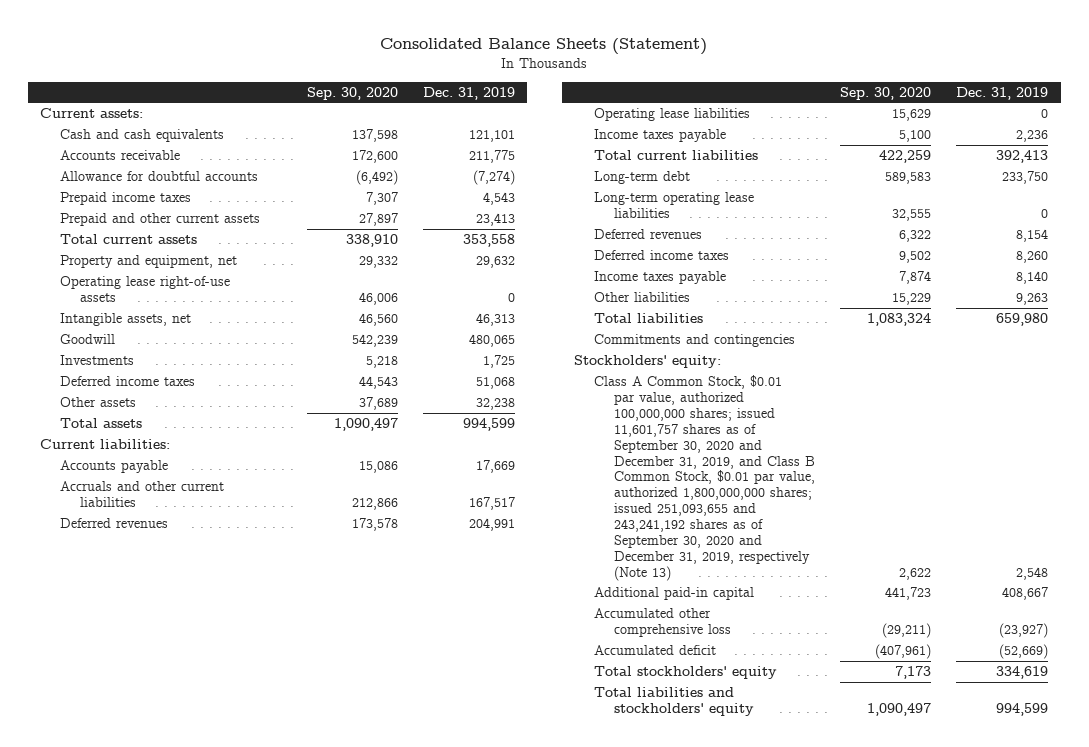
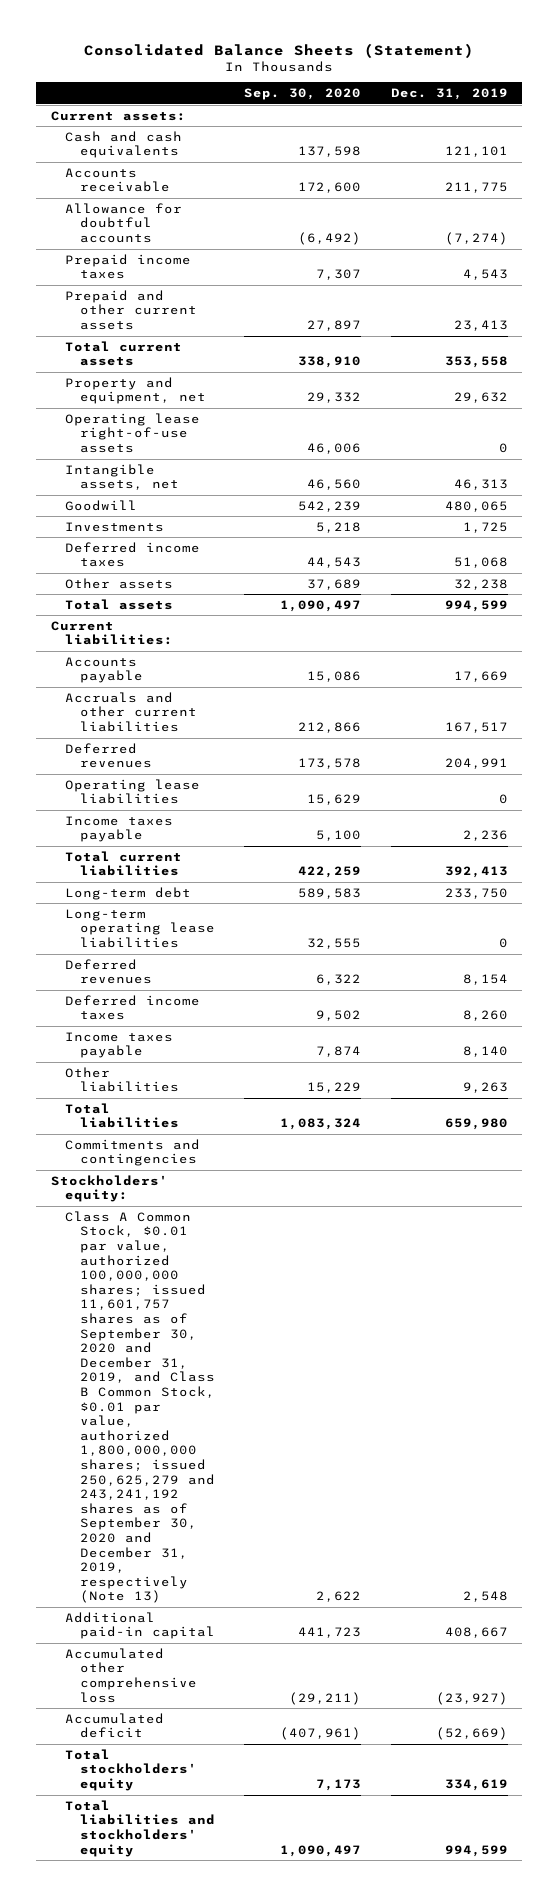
- Class A Common Stock, $0.01 par value, authorized 100,000,000 shares; issued 11,601,757 shares as of September 30, 2020 and December 31, 2019, and Class B Common Stock, $0.01 par value, authorized 1,800,000,000 shares; issued 251,093,655 and 243,241,192 shares as of September 30, 2020 and December 31, 2019, respectively (Note 13) | 2,622 | 2,548
+ Class A Common Stock, $0.01 par value, authorized 100,000,000 shares; issued 11,601,757 shares as of September 30, 2020 and December 31, 2019, and Class B Common Stock, $0.01 par value, authorized 1,800,000,000 shares; issued 250,625,279 and 243,241,192 shares as of September 30, 2020 and December 31, 2019, respectively (Note 13) | 2,622 | 2,548

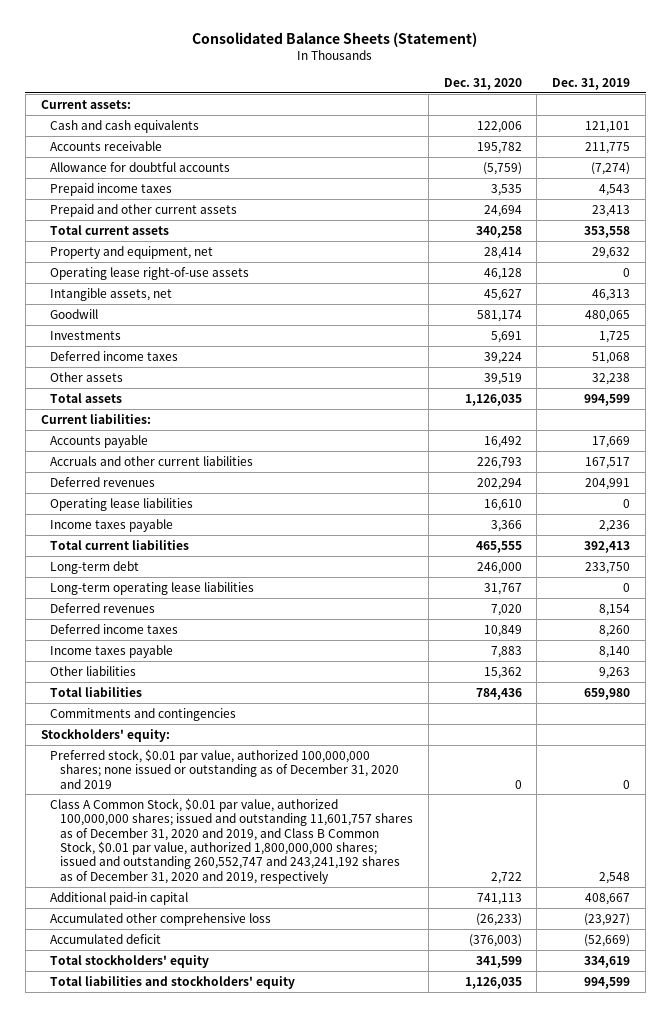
- | Sep. 30, 2020 | Dec. 31, 2019
+ | Dec. 31, 2020 | Dec. 31, 2019
- Class A Common Stock, $0.01 par value, authorized 100,000,000 shares; issued 11,601,757 shares as of September 30, 2020 and December 31, 2019, and Class B Common Stock, $0.01 par value, authorized 1,800,000,000 shares; issued 250,625,279 and 243,241,192 shares as of September 30, 2020 and December 31, 2019, respectively (Note 13) | 2,622 | 2,548
+ Preferred stock, $0.01 par value, authorized 100,000,000 shares; none issued or outstanding as of December 31, 2020 and 2019 | 0 | 0
+ Class A Common Stock, $0.01 par value, authorized 100,000,000 shares; issued and outstanding 11,601,757 shares as of December 31, 2020 and 2019, and Class B Common Stock, $0.01 par value, authorized 1,800,000,000 shares; issued and outstanding 260,552,747 and 243,241,192 shares as of December 31, 2020 and 2019, respectively | 2,722 | 2,548

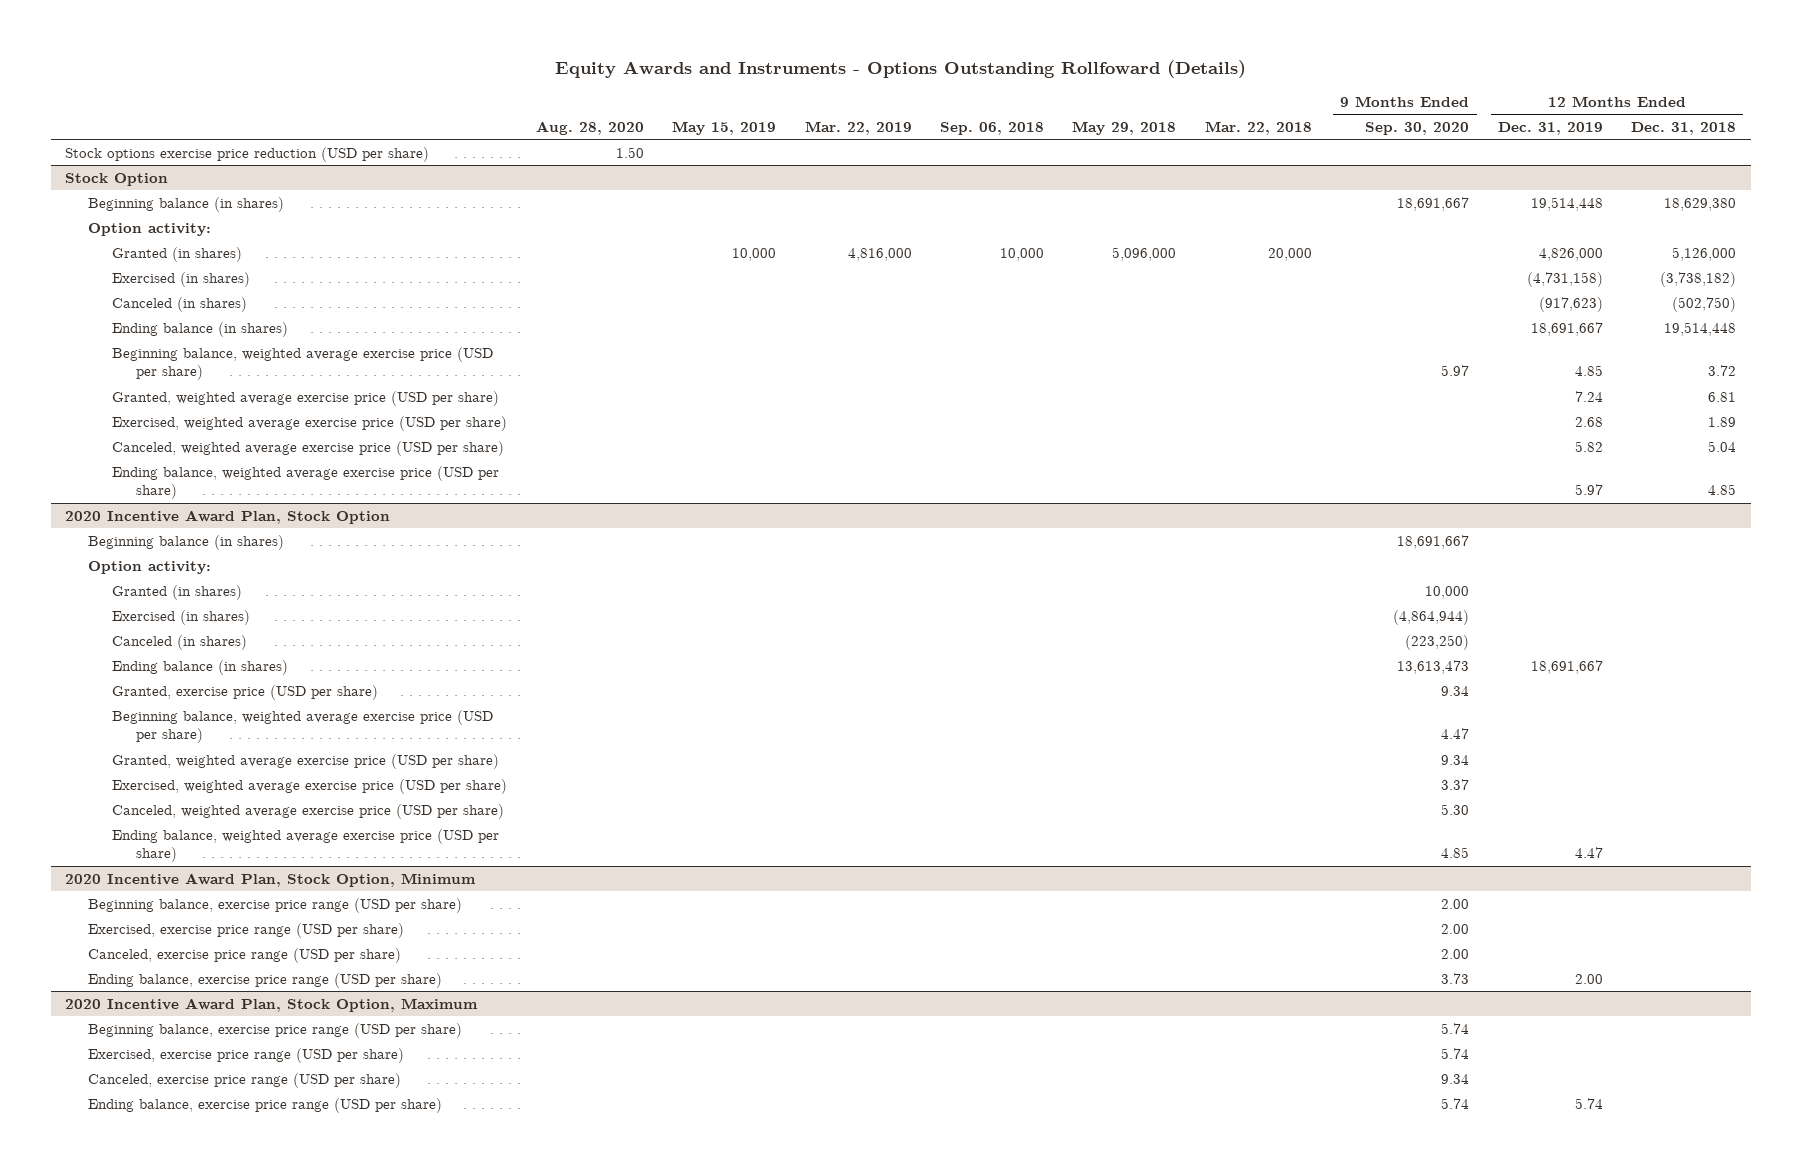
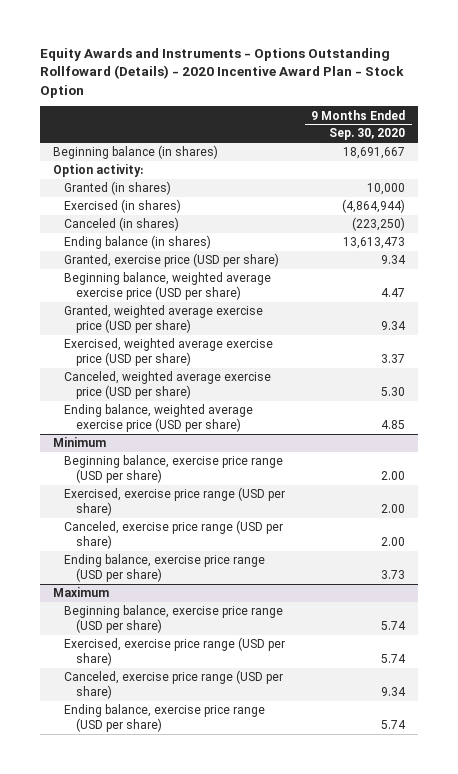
- Equity Awards and Instruments - Options Outstanding Rollfoward (Details)
+ Equity Awards and Instruments - Options Outstanding Rollfoward (Details) - 2020 Incentive Award Plan - Stock Option
- | Aug. 28, 2020 | May 15, 2019 | Mar. 22, 2019 | Sep. 06, 2018 | May 29, 2018 | Mar. 22, 2018 | 9 Months Ended Sep. 30, 2020 | 12 Months Ended Dec. 31, 2019 | 12 Months Ended Dec. 31, 2018
+ | 9 Months Ended Sep. 30, 2020
- Stock options exercise price reduction (USD per share) | 1.50 | | | | | | | |
- Stock Option
- Granted (in shares) | | 10,000 | 4,816,000 | 10,000 | 5,096,000 | 20,000 | | 4,826,000 | 5,126,000
- Exercised (in shares) | | | | | | | | (4,731,158) | (3,738,182)
- Canceled (in shares) | | | | | | | | (917,623) | (502,750)
- Ending balance (in shares) | | | | | | | | 18,691,667 | 19,514,448
- Beginning balance, weighted average exercise price (USD per share) | | | | | | | 5.97 | 4.85 | 3.72
- Granted, weighted average exercise price (USD per share) | | | | | | | | 7.24 | 6.81
- Exercised, weighted average exercise price (USD per share) | | | | | | | | 2.68 | 1.89
- Canceled, weighted average exercise price (USD per share) | | | | | | | | 5.82 | 5.04
- Ending balance, weighted average exercise price (USD per share) | | | | | | | | 5.97 | 4.85
- 2020 Incentive Award Plan, Stock Option
- Beginning balance (in shares) | | | | | | | 18,691,667 | |
- Option activity:
- 2020 Incentive Award Plan, Stock Option, Minimum
+ Minimum
- 2020 Incentive Award Plan, Stock Option, Maximum
+ Maximum

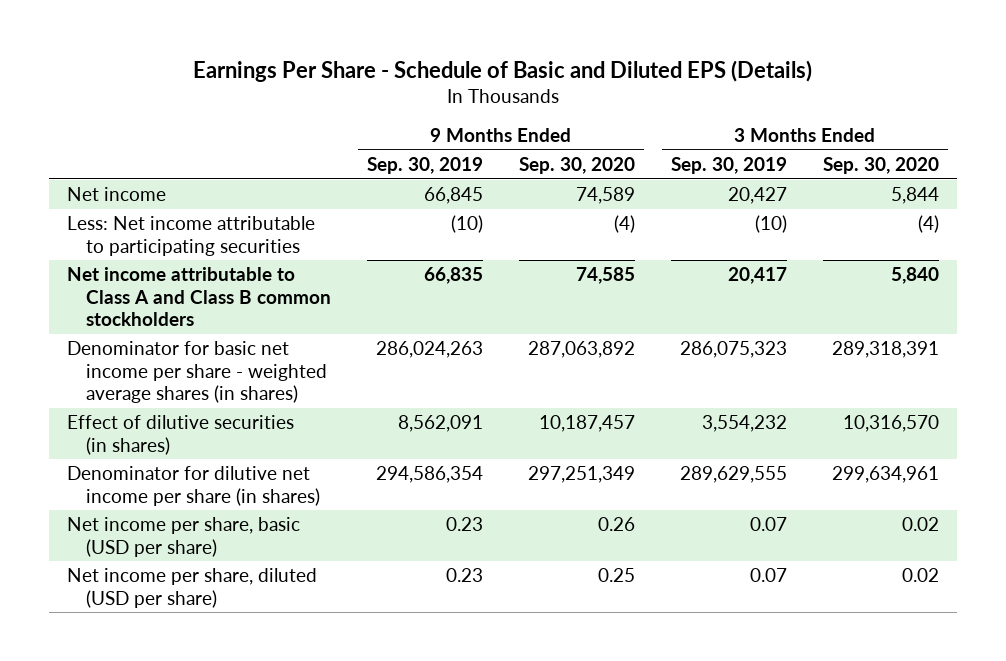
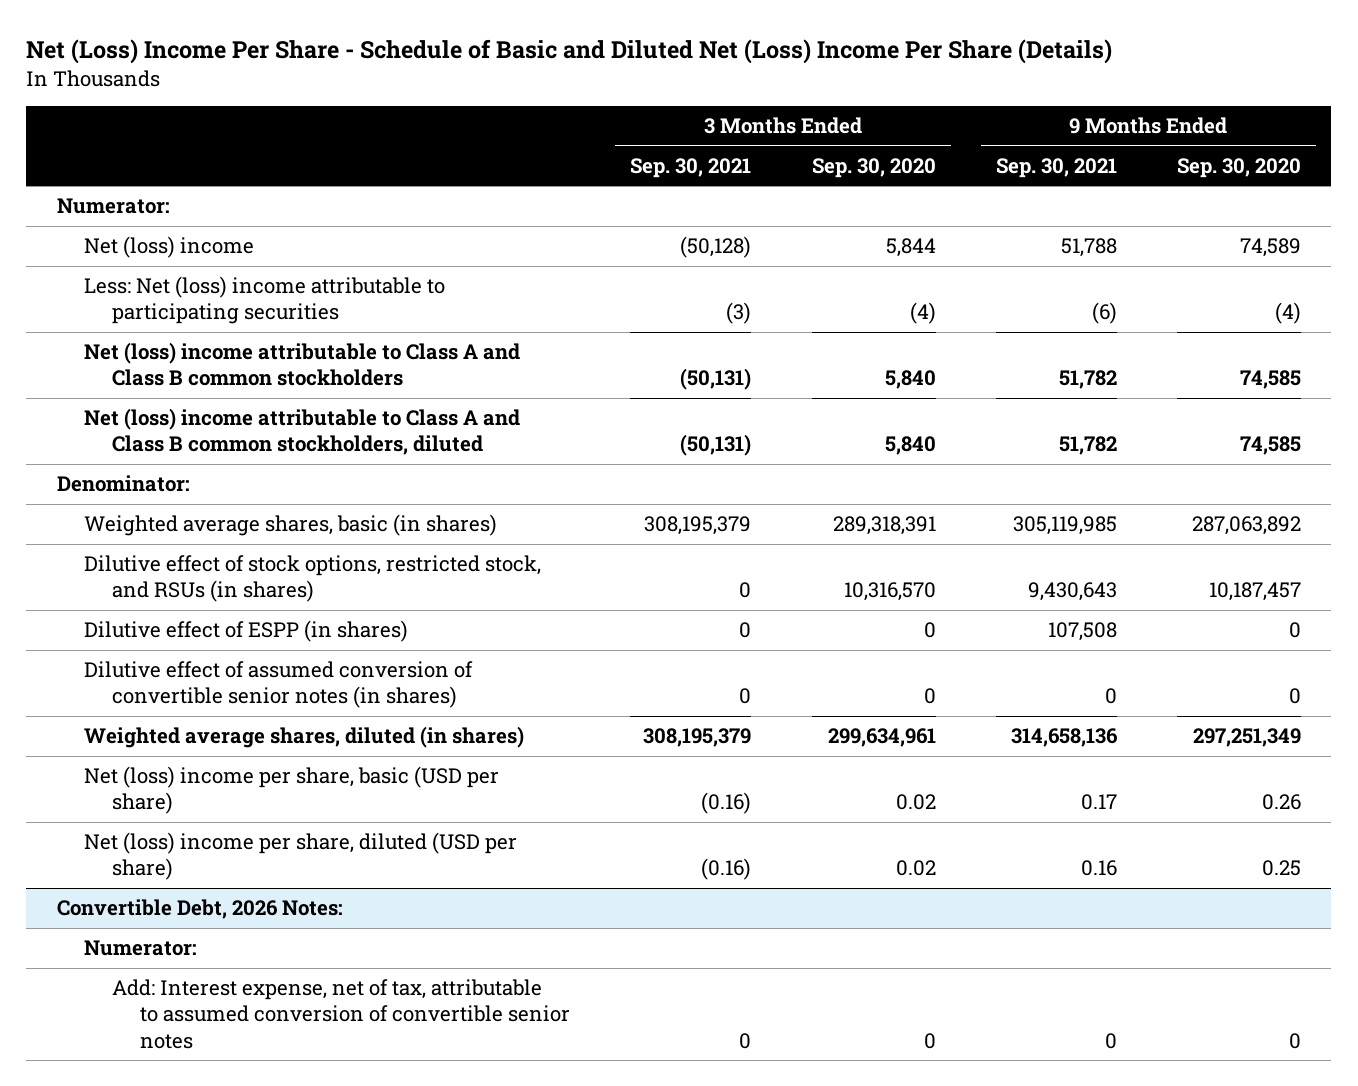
- Earnings Per Share - Schedule of Basic and Diluted EPS (Details)
+ Net (Loss) Income Per Share - Schedule of Basic and Diluted Net (Loss) Income Per Share (Details)
- | 9 Months Ended Sep. 30, 2019 | 9 Months Ended Sep. 30, 2020 | 3 Months Ended Sep. 30, 2019 | 3 Months Ended Sep. 30, 2020
+ | 3 Months Ended Sep. 30, 2021 | 3 Months Ended Sep. 30, 2020 | 9 Months Ended Sep. 30, 2021 | 9 Months Ended Sep. 30, 2020
- Net income | 66,845 | 74,589 | 20,427 | 5,844
- Less: Net income attributable to participating securities | (10) | (4) | (10) | (4)
- Net income attributable to Class A and Class B common stockholders | 66,835 | 74,585 | 20,417 | 5,840
- Denominator for basic net income per share - weighted average shares (in shares) | 286,024,263 | 287,063,892 | 286,075,323 | 289,318,391
- Effect of dilutive securities (in shares) | 8,562,091 | 10,187,457 | 3,554,232 | 10,316,570
- Denominator for dilutive net income per share (in shares) | 294,586,354 | 297,251,349 | 289,629,555 | 299,634,961
- Net income per share, basic (USD per share) | 0.23 | 0.26 | 0.07 | 0.02
- Net income per share, diluted (USD per share) | 0.23 | 0.25 | 0.07 | 0.02
+ Numerator:
+ Net (loss) income | (50,128) | 5,844 | 51,788 | 74,589
+ Less: Net (loss) income attributable to participating securities | (3) | (4) | (6) | (4)
+ Net (loss) income attributable to Class A and Class B common stockholders | (50,131) | 5,840 | 51,782 | 74,585
+ Net (loss) income attributable to Class A and Class B common stockholders, diluted | (50,131) | 5,840 | 51,782 | 74,585
+ Denominator:
+ Weighted average shares, basic (in shares) | 308,195,379 | 289,318,391 | 305,119,985 | 287,063,892
+ Dilutive effect of stock options, restricted stock, and RSUs (in shares) | 0 | 10,316,570 | 9,430,643 | 10,187,457
+ Dilutive effect of ESPP (in shares) | 0 | 0 | 107,508 | 0
+ Dilutive effect of assumed conversion of convertible senior notes (in shares) | 0 | 0 | 0 | 0
+ Weighted average shares, diluted (in shares) | 308,195,379 | 299,634,961 | 314,658,136 | 297,251,349
+ Net (loss) income per share, basic (USD per share) | (0.16) | 0.02 | 0.17 | 0.26
+ Net (loss) income per share, diluted (USD per share) | (0.16) | 0.02 | 0.16 | 0.25
+ Convertible Debt, 2026 Notes:
+ Numerator:
+ Add: Interest expense, net of tax, attributable to assumed conversion of convertible senior notes | 0 | 0 | 0 | 0

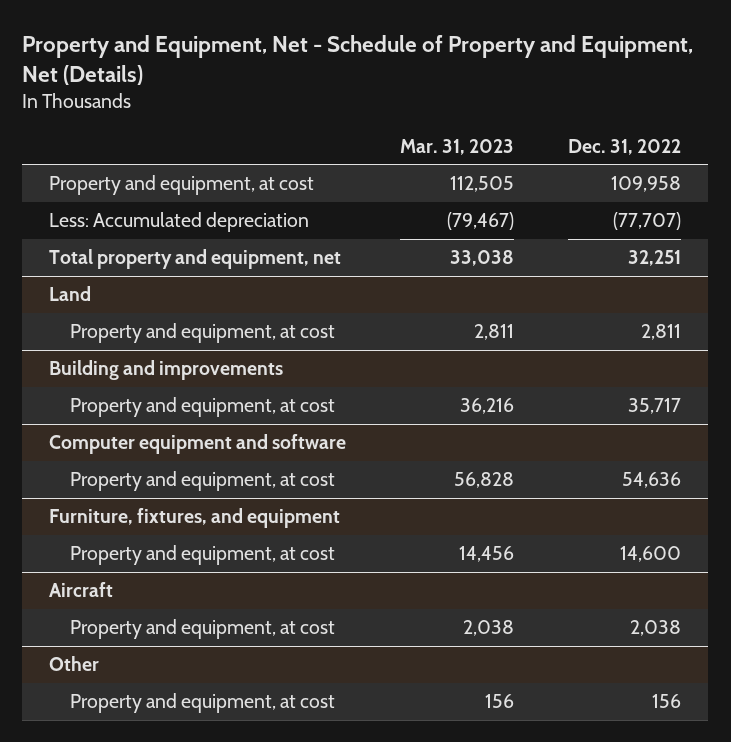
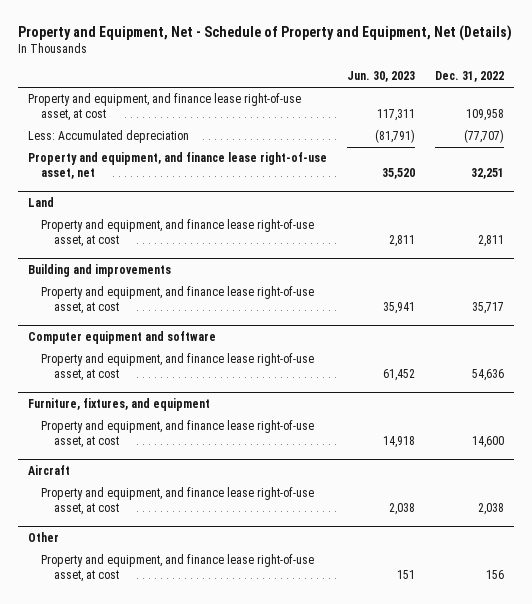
- | Mar. 31, 2023 | Dec. 31, 2022
+ | Jun. 30, 2023 | Dec. 31, 2022
- Property and equipment, at cost | 112,505 | 109,958
+ Property and equipment, and finance lease right-of-use asset, at cost | 117,311 | 109,958
- Total property and equipment, net | 33,038 | 32,251
+ Property and equipment, and finance lease right-of-use asset, net | 35,520 | 32,251
@ Land
- Property and equipment, at cost | 2,811 | 2,811
+ Property and equipment, and finance lease right-of-use asset, at cost | 2,811 | 2,811
@ Building and improvements
- Property and equipment, at cost | 36,216 | 35,717
+ Property and equipment, and finance lease right-of-use asset, at cost | 35,941 | 35,717
@ Computer equipment and software
- Property and equipment, at cost | 56,828 | 54,636
+ Property and equipment, and finance lease right-of-use asset, at cost | 61,452 | 54,636
@ Furniture, fixtures, and equipment
- Property and equipment, at cost | 14,456 | 14,600
+ Property and equipment, and finance lease right-of-use asset, at cost | 14,918 | 14,600
@ Aircraft
- Property and equipment, at cost | 2,038 | 2,038
+ Property and equipment, and finance lease right-of-use asset, at cost | 2,038 | 2,038
@ Other
- Property and equipment, at cost | 156 | 156
+ Property and equipment, and finance lease right-of-use asset, at cost | 151 | 156

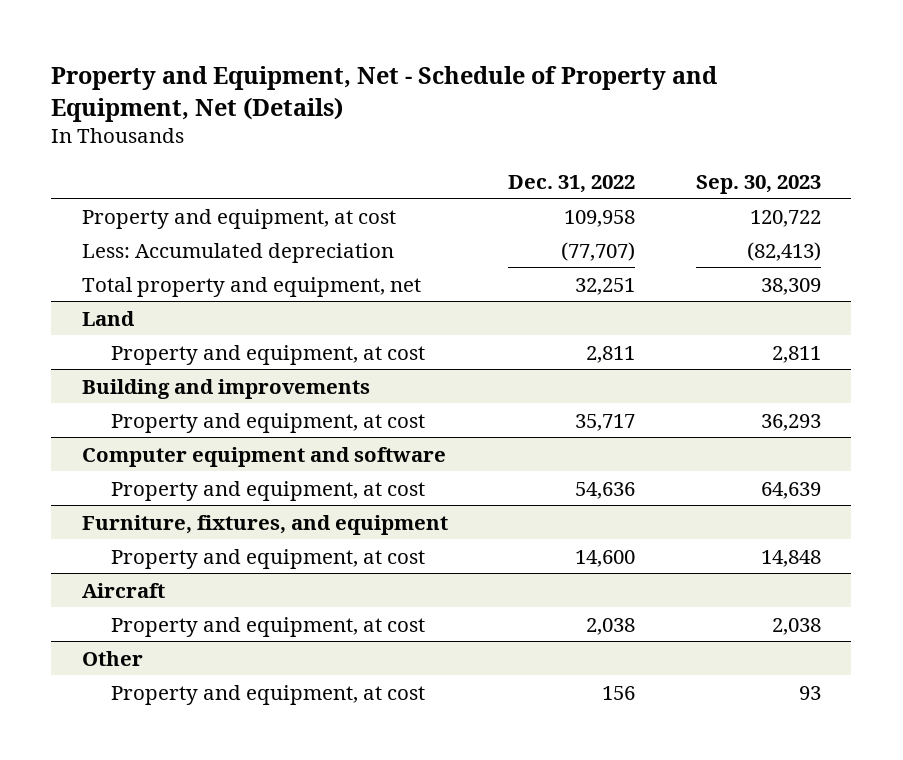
- | Jun. 30, 2023 | Dec. 31, 2022
+ | Dec. 31, 2022 | Sep. 30, 2023
- Property and equipment, and finance lease right-of-use asset, at cost | 117,311 | 109,958
+ Property and equipment, at cost | 109,958 | 120,722
- Property and equipment, and finance lease right-of-use asset, net | 35,520 | 32,251
+ Total property and equipment, net | 32,251 | 38,309
@ Land
- Property and equipment, and finance lease right-of-use asset, at cost | 2,811 | 2,811
+ Property and equipment, at cost | 2,811 | 2,811
@ Building and improvements
- Property and equipment, and finance lease right-of-use asset, at cost | 35,941 | 35,717
+ Property and equipment, at cost | 35,717 | 36,293
@ Computer equipment and software
- Property and equipment, and finance lease right-of-use asset, at cost | 61,452 | 54,636
+ Property and equipment, at cost | 54,636 | 64,639
@ Furniture, fixtures, and equipment
- Property and equipment, and finance lease right-of-use asset, at cost | 14,918 | 14,600
+ Property and equipment, at cost | 14,600 | 14,848
@ Aircraft
- Property and equipment, and finance lease right-of-use asset, at cost | 2,038 | 2,038
+ Property and equipment, at cost | 2,038 | 2,038
@ Other
- Property and equipment, and finance lease right-of-use asset, at cost | 151 | 156
+ Property and equipment, at cost | 156 | 93

